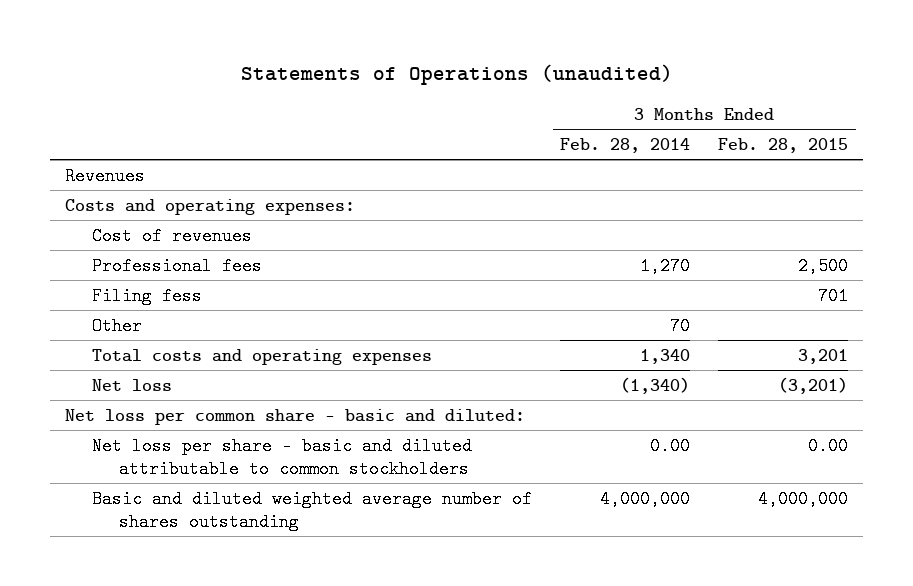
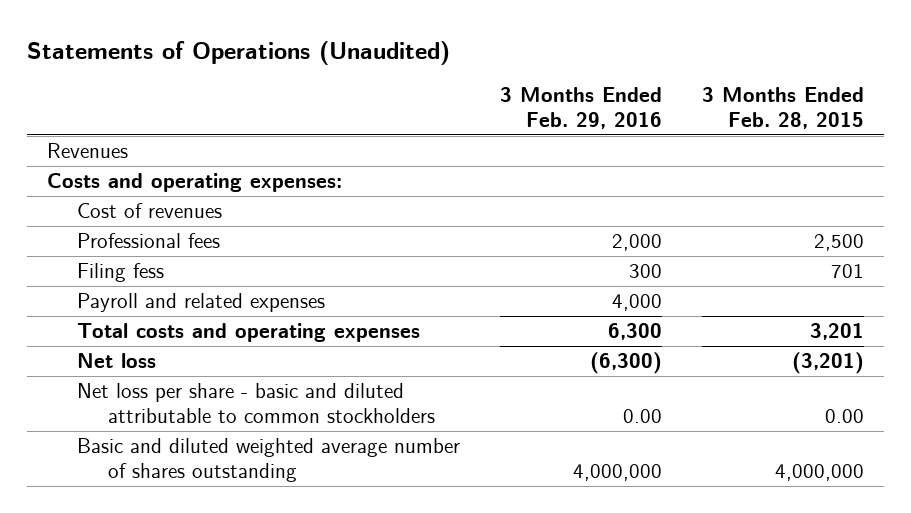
- Statements of Operations (unaudited)
+ Statements of Operations (Unaudited)
- | 3 Months Ended Feb. 28, 2014 | 3 Months Ended Feb. 28, 2015
+ | 3 Months Ended Feb. 29, 2016 | 3 Months Ended Feb. 28, 2015
- Other | 70 |
+ Payroll and related expenses | 4,000 |
- Net loss per common share - basic and diluted:

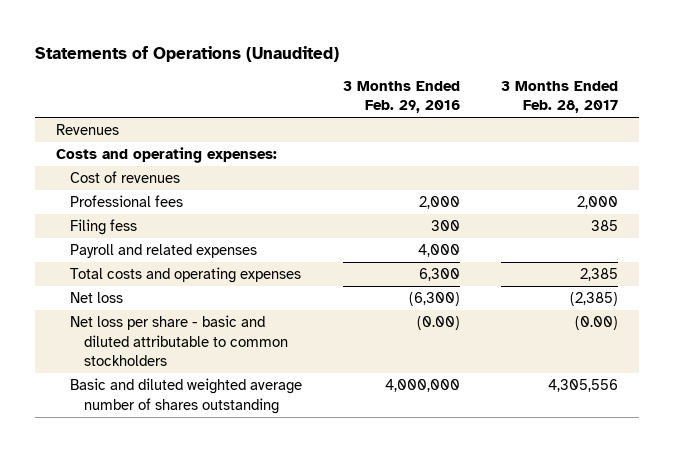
- | 3 Months Ended Feb. 29, 2016 | 3 Months Ended Feb. 28, 2015
+ | 3 Months Ended Feb. 29, 2016 | 3 Months Ended Feb. 28, 2017
- Net loss per share - basic and diluted attributable to common stockholders | 0.00 | 0.00
+ Net loss per share - basic and diluted attributable to common stockholders | (0.00) | (0.00)

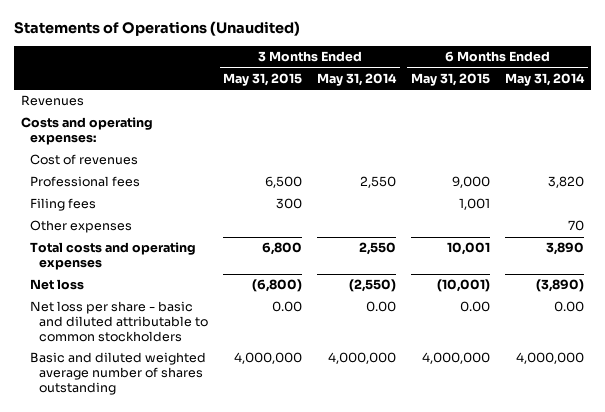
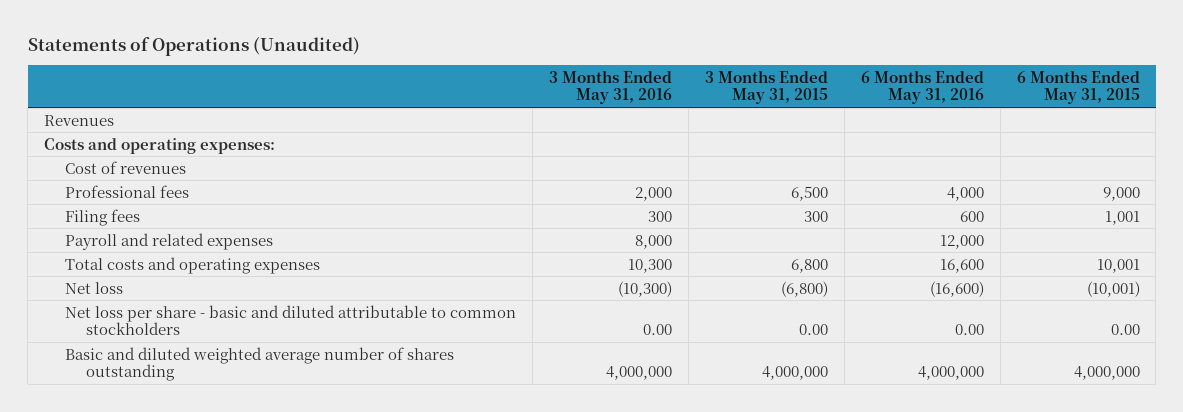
- | 3 Months Ended May 31, 2015 | 3 Months Ended May 31, 2014 | 6 Months Ended May 31, 2015 | 6 Months Ended May 31, 2014
+ | 3 Months Ended May 31, 2016 | 3 Months Ended May 31, 2015 | 6 Months Ended May 31, 2016 | 6 Months Ended May 31, 2015
- Other expenses | | | | 70
+ Payroll and related expenses | 8,000 | | 12,000 |

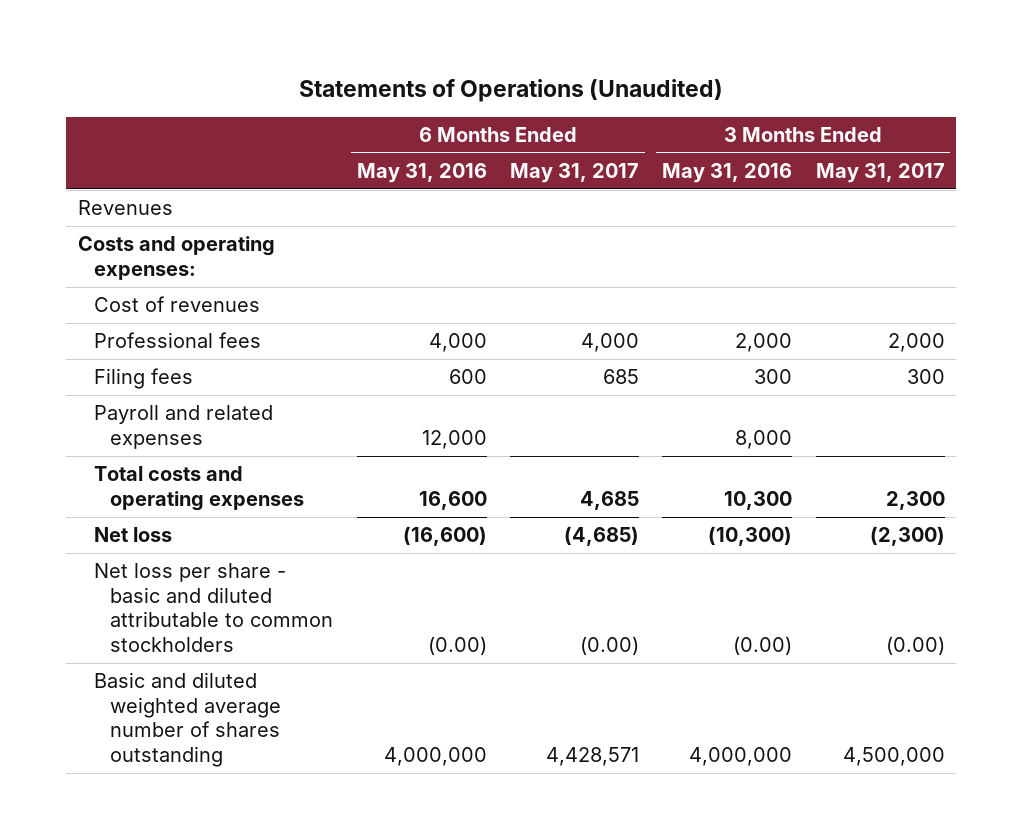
- | 3 Months Ended May 31, 2016 | 3 Months Ended May 31, 2015 | 6 Months Ended May 31, 2016 | 6 Months Ended May 31, 2015
+ | 6 Months Ended May 31, 2016 | 6 Months Ended May 31, 2017 | 3 Months Ended May 31, 2016 | 3 Months Ended May 31, 2017
- Net loss per share - basic and diluted attributable to common stockholders | 0.00 | 0.00 | 0.00 | 0.00
+ Net loss per share - basic and diluted attributable to common stockholders | (0.00) | (0.00) | (0.00) | (0.00)

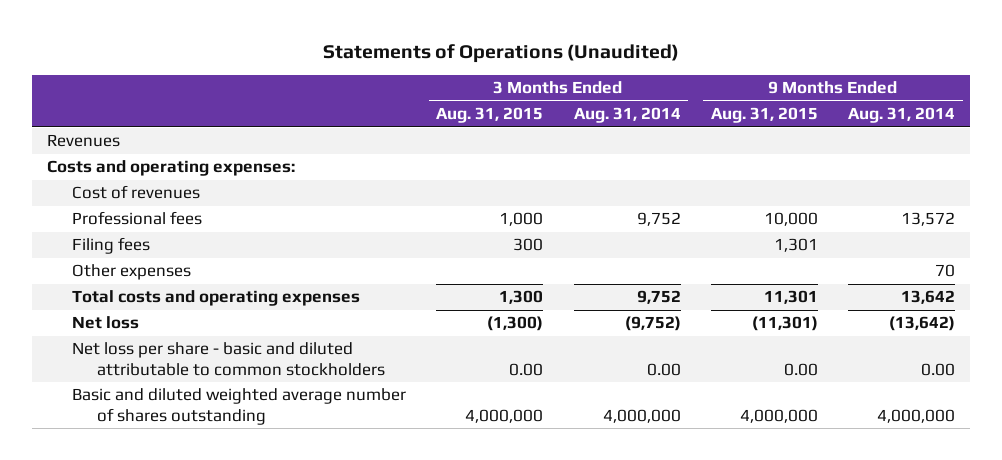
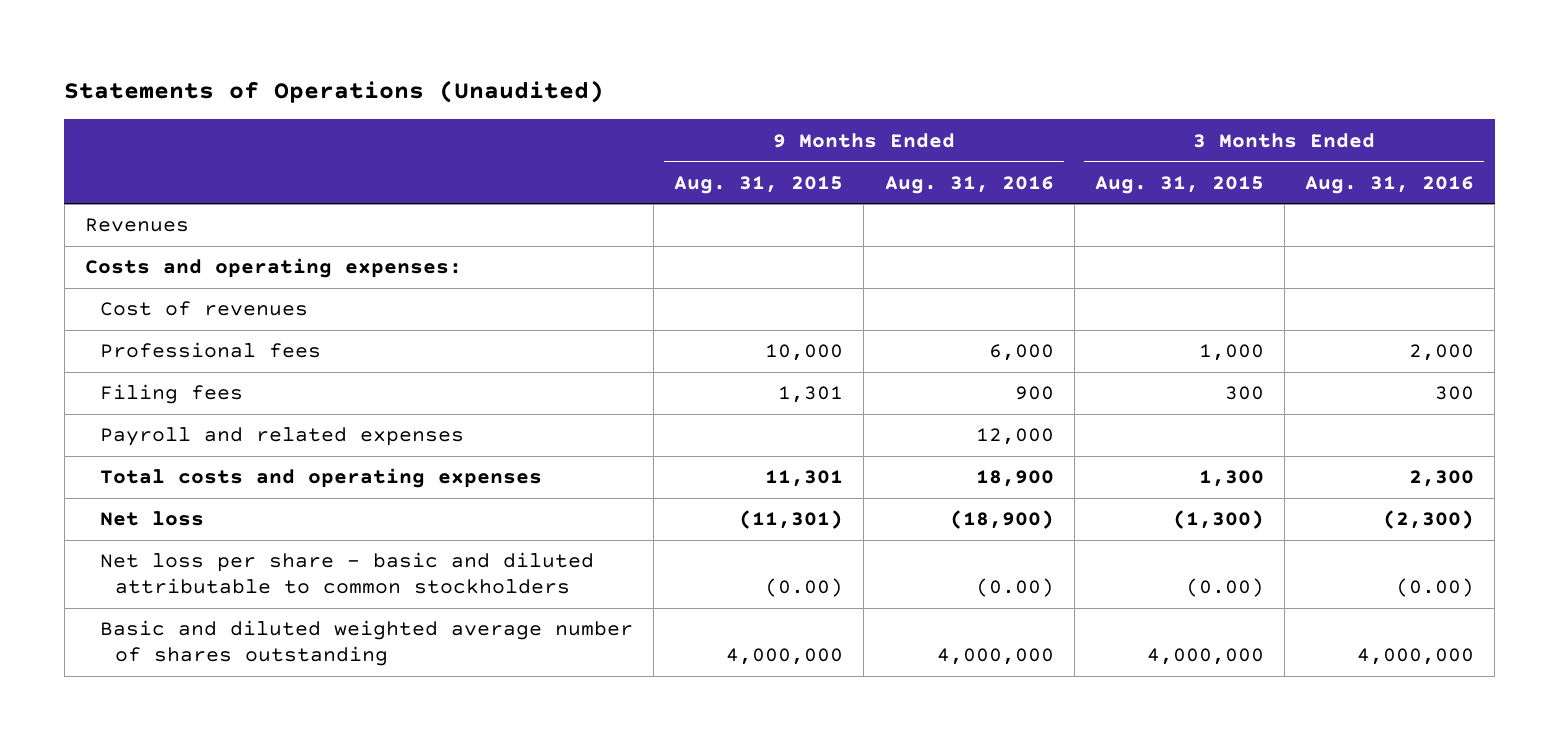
- | 3 Months Ended Aug. 31, 2015 | 3 Months Ended Aug. 31, 2014 | 9 Months Ended Aug. 31, 2015 | 9 Months Ended Aug. 31, 2014
+ | 9 Months Ended Aug. 31, 2015 | 9 Months Ended Aug. 31, 2016 | 3 Months Ended Aug. 31, 2015 | 3 Months Ended Aug. 31, 2016
- Other expenses | | | | 70
+ Payroll and related expenses | | 12,000 | |
- Net loss per share - basic and diluted attributable to common stockholders | 0.00 | 0.00 | 0.00 | 0.00
+ Net loss per share - basic and diluted attributable to common stockholders | (0.00) | (0.00) | (0.00) | (0.00)

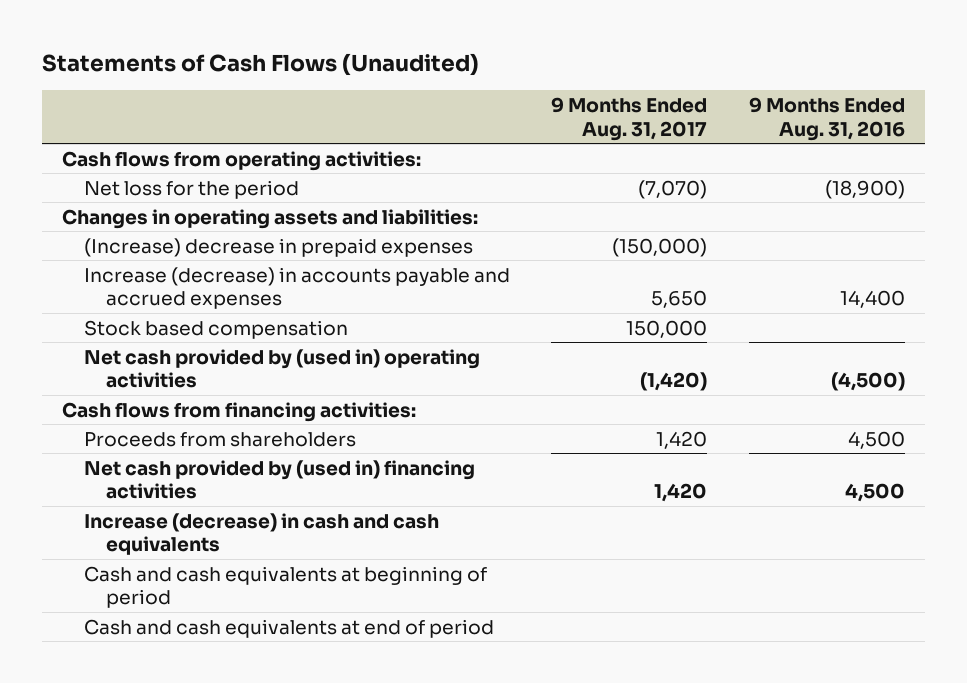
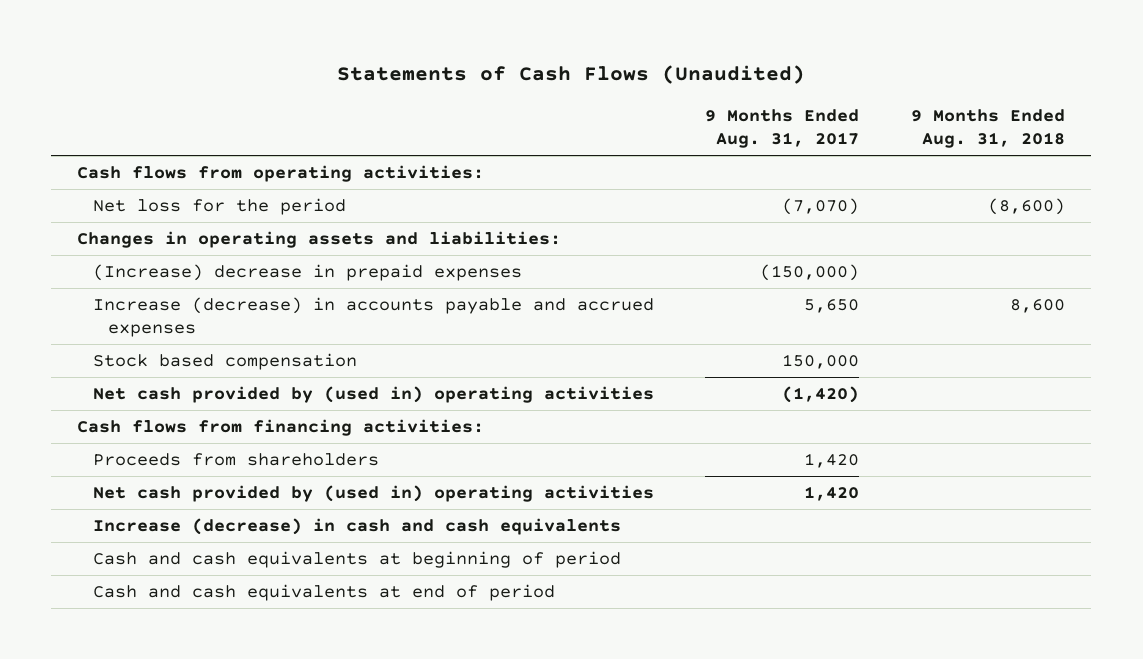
- | 9 Months Ended Aug. 31, 2017 | 9 Months Ended Aug. 31, 2016
+ | 9 Months Ended Aug. 31, 2017 | 9 Months Ended Aug. 31, 2018
- Net cash provided by (used in) financing activities | 1,420 | 4,500
+ Net cash provided by (used in) operating activities | 1,420 |

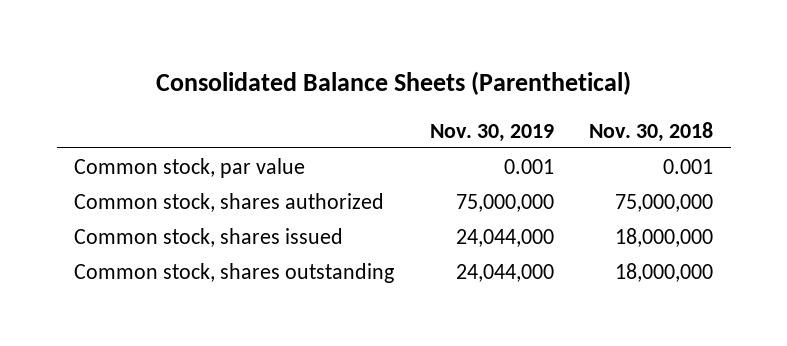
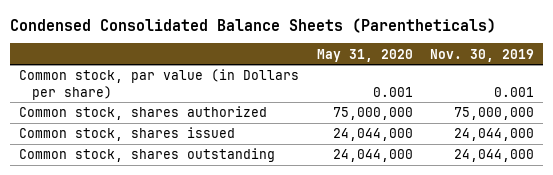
- Consolidated Balance Sheets (Parenthetical)
+ Condensed Consolidated Balance Sheets (Parentheticals)
- | Nov. 30, 2019 | Nov. 30, 2018
+ | May 31, 2020 | Nov. 30, 2019
- Common stock, par value | 0.001 | 0.001
+ Common stock, par value (in Dollars per share) | 0.001 | 0.001

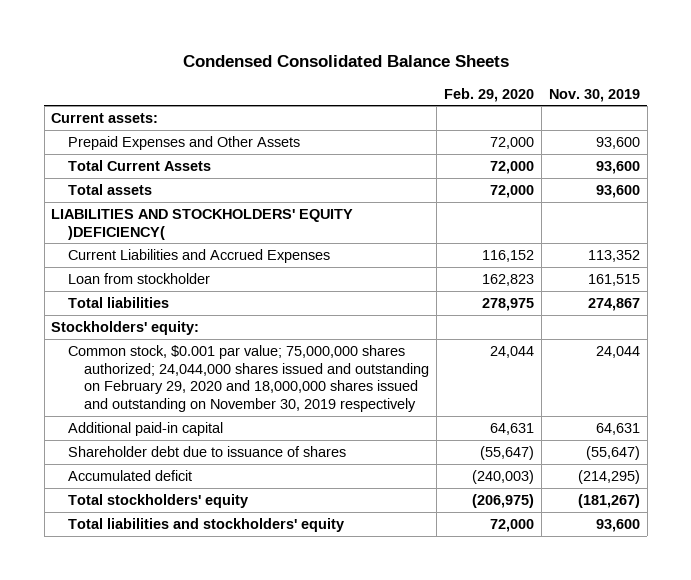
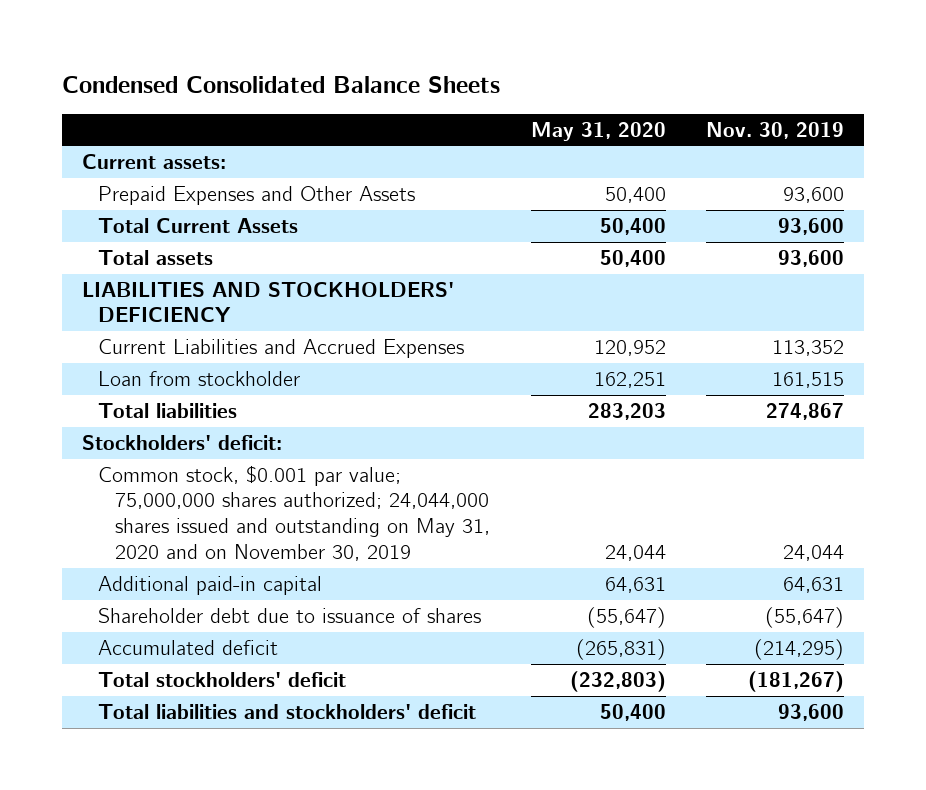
- | Feb. 29, 2020 | Nov. 30, 2019
+ | May 31, 2020 | Nov. 30, 2019
- LIABILITIES AND STOCKHOLDERS' EQUITY )DEFICIENCY(
+ LIABILITIES AND STOCKHOLDERS' DEFICIENCY
- Stockholders' equity:
- Common stock, $0.001 par value; 75,000,000 shares authorized; 24,044,000 shares issued and outstanding on February 29, 2020 and 18,000,000 shares issued and outstanding on November 30, 2019 respectively | 24,044 | 24,044
+ Stockholders' deficit:
+ Common stock, $0.001 par value; 75,000,000 shares authorized; 24,044,000 shares issued and outstanding on May 31, 2020 and on November 30, 2019 | 24,044 | 24,044
- Total stockholders' equity | (206,975) | (181,267)
- Total liabilities and stockholders' equity | 72,000 | 93,600
+ Total stockholders' deficit | (232,803) | (181,267)
+ Total liabilities and stockholders' deficit | 50,400 | 93,600

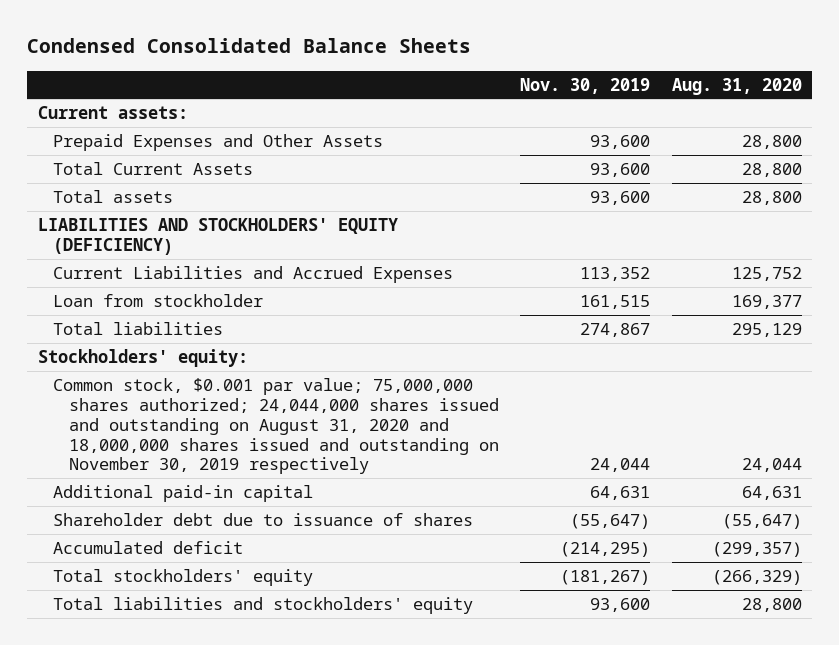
- | May 31, 2020 | Nov. 30, 2019
+ | Nov. 30, 2019 | Aug. 31, 2020
- LIABILITIES AND STOCKHOLDERS' DEFICIENCY
+ LIABILITIES AND STOCKHOLDERS' EQUITY (DEFICIENCY)
- Stockholders' deficit:
- Common stock, $0.001 par value; 75,000,000 shares authorized; 24,044,000 shares issued and outstanding on May 31, 2020 and on November 30, 2019 | 24,044 | 24,044
+ Stockholders' equity:
+ Common stock, $0.001 par value; 75,000,000 shares authorized; 24,044,000 shares issued and outstanding on August 31, 2020 and 18,000,000 shares issued and outstanding on November 30, 2019 respectively | 24,044 | 24,044
- Total stockholders' deficit | (232,803) | (181,267)
- Total liabilities and stockholders' deficit | 50,400 | 93,600
+ Total stockholders' equity | (181,267) | (266,329)
+ Total liabilities and stockholders' equity | 93,600 | 28,800

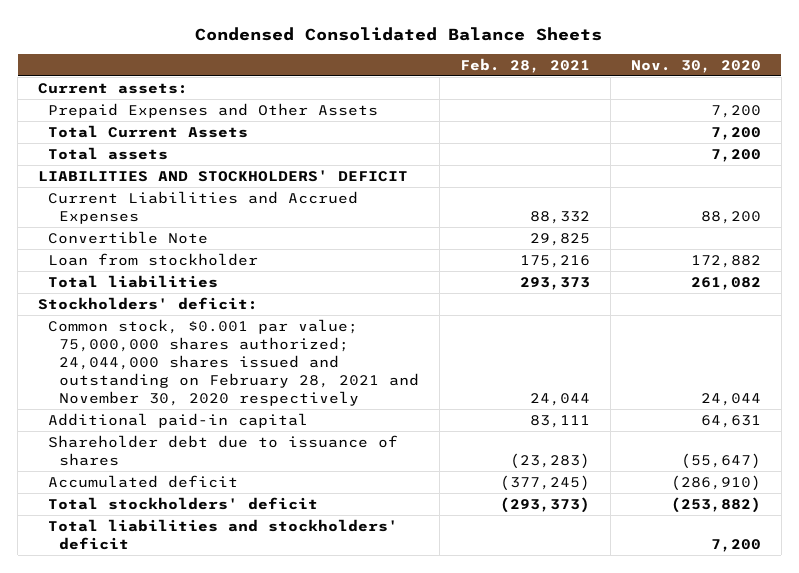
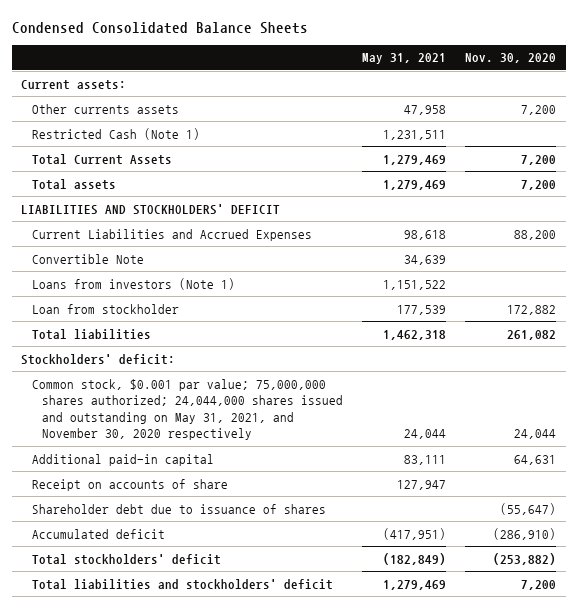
- | Feb. 28, 2021 | Nov. 30, 2020
+ | May 31, 2021 | Nov. 30, 2020
- Prepaid Expenses and Other Assets | | 7,200
+ Other currents assets | 47,958 | 7,200
+ Restricted Cash (Note 1) | 1,231,511 |
+ Loans from investors (Note 1) | 1,151,522 |
- Common stock, $0.001 par value; 75,000,000 shares authorized; 24,044,000 shares issued and outstanding on February 28, 2021 and November 30, 2020 respectively | 24,044 | 24,044
+ Common stock, $0.001 par value; 75,000,000 shares authorized; 24,044,000 shares issued and outstanding on May 31, 2021, and November 30, 2020 respectively | 24,044 | 24,044
+ Receipt on accounts of share | 127,947 |

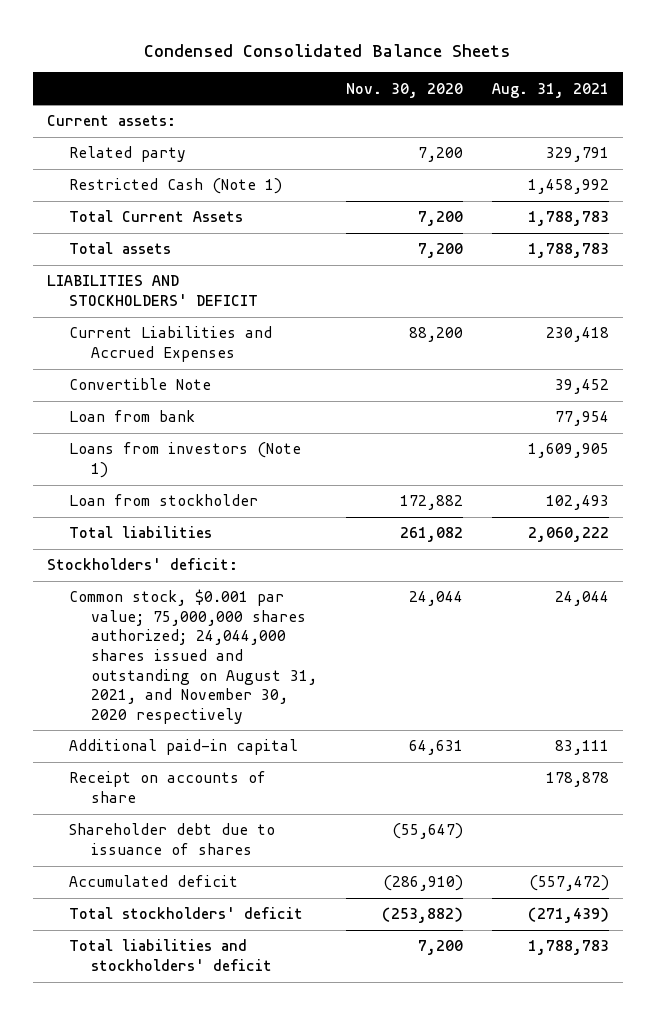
- | May 31, 2021 | Nov. 30, 2020
+ | Nov. 30, 2020 | Aug. 31, 2021
- Other currents assets | 47,958 | 7,200
+ Related party | 7,200 | 329,791
+ Loan from bank | | 77,954
- Common stock, $0.001 par value; 75,000,000 shares authorized; 24,044,000 shares issued and outstanding on May 31, 2021, and November 30, 2020 respectively | 24,044 | 24,044
+ Common stock, $0.001 par value; 75,000,000 shares authorized; 24,044,000 shares issued and outstanding on August 31, 2021, and November 30, 2020 respectively | 24,044 | 24,044

